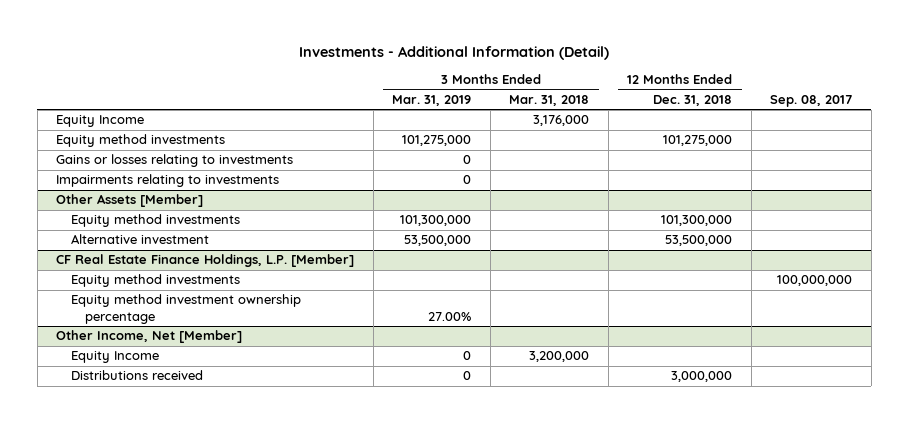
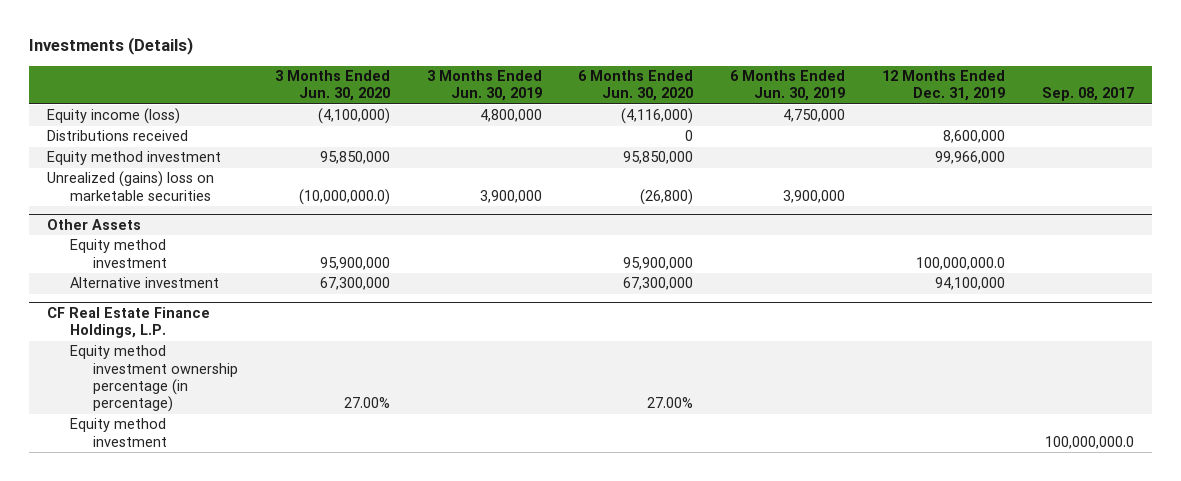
- Investments - Additional Information (Detail)
+ Investments (Details)
- | 3 Months Ended Mar. 31, 2019 | 3 Months Ended Mar. 31, 2018 | 12 Months Ended Dec. 31, 2018 | Sep. 08, 2017
+ | 3 Months Ended Jun. 30, 2020 | 3 Months Ended Jun. 30, 2019 | 6 Months Ended Jun. 30, 2020 | 6 Months Ended Jun. 30, 2019 | 12 Months Ended Dec. 31, 2019 | Sep. 08, 2017
- Equity Income | | 3,176,000 | |
- Equity method investments | 101,275,000 | | 101,275,000 |
- Gains or losses relating to investments | 0 | | |
- Impairments relating to investments | 0 | | |
- Other Assets [Member]
- Equity method investments | 101,300,000 | | 101,300,000 |
+ Equity income (loss) | (4,100,000) | 4,800,000 | (4,116,000) | 4,750,000 | |
+ Distributions received | | | 0 | | 8,600,000 |
+ Equity method investment | 95,850,000 | | 95,850,000 | | 99,966,000 |
+ Unrealized (gains) loss on marketable securities | (10,000,000.0) | 3,900,000 | (26,800) | 3,900,000 | |
+ Other Assets
+ Equity method investment | 95,900,000 | | 95,900,000 | | 100,000,000.0 |
- CF Real Estate Finance Holdings, L.P. [Member]
- Equity method investments | | | | 100,000,000
- Equity method investment ownership percentage | 27.00% | | |
- Other Income, Net [Member]
- Equity Income | 0 | 3,200,000 | |
- Distributions received | 0 | | 3,000,000 |
+ CF Real Estate Finance Holdings, L.P.
+ Equity method investment ownership percentage (in percentage) | 27.00% | | 27.00% | | |
+ Equity method investment | | | | | | 100,000,000.0

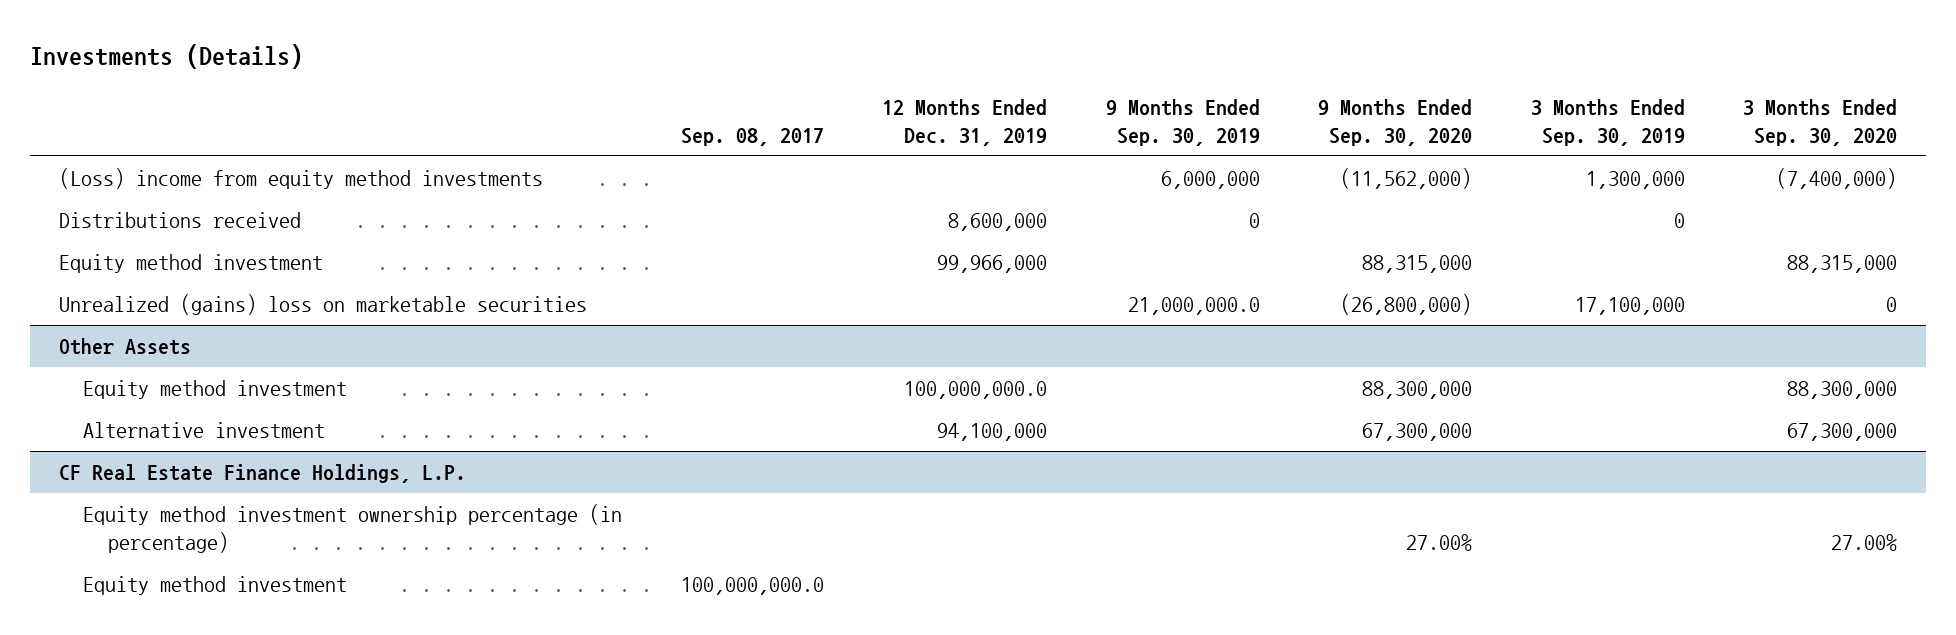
- | 3 Months Ended Jun. 30, 2020 | 3 Months Ended Jun. 30, 2019 | 6 Months Ended Jun. 30, 2020 | 6 Months Ended Jun. 30, 2019 | 12 Months Ended Dec. 31, 2019 | Sep. 08, 2017
+ | Sep. 08, 2017 | 12 Months Ended Dec. 31, 2019 | 9 Months Ended Sep. 30, 2019 | 9 Months Ended Sep. 30, 2020 | 3 Months Ended Sep. 30, 2019 | 3 Months Ended Sep. 30, 2020
- Equity income (loss) | (4,100,000) | 4,800,000 | (4,116,000) | 4,750,000 | |
+ (Loss) income from equity method investments | | | 6,000,000 | (11,562,000) | 1,300,000 | (7,400,000)

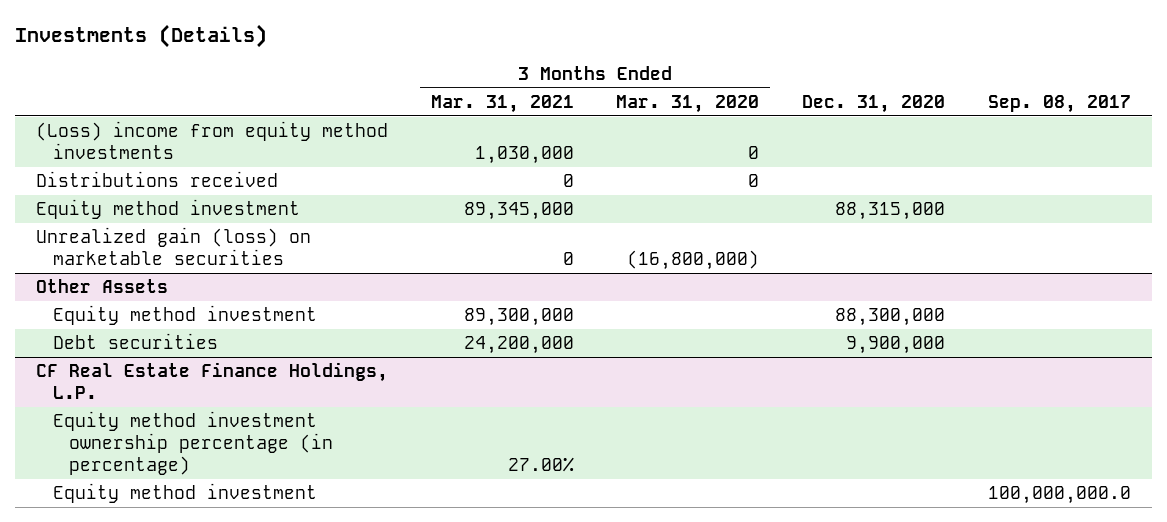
- | Sep. 08, 2017 | 12 Months Ended Dec. 31, 2019 | 9 Months Ended Sep. 30, 2019 | 9 Months Ended Sep. 30, 2020 | 3 Months Ended Sep. 30, 2019 | 3 Months Ended Sep. 30, 2020
+ | 3 Months Ended Mar. 31, 2021 | 3 Months Ended Mar. 31, 2020 | Dec. 31, 2020 | Sep. 08, 2017
- Unrealized (gains) loss on marketable securities | | | 21,000,000.0 | (26,800,000) | 17,100,000 | 0
+ Unrealized gain (loss) on marketable securities | 0 | (16,800,000) | |
@ Other Assets
- Alternative investment | | 94,100,000 | | 67,300,000 | | 67,300,000
+ Debt securities | 24,200,000 | | 9,900,000 |

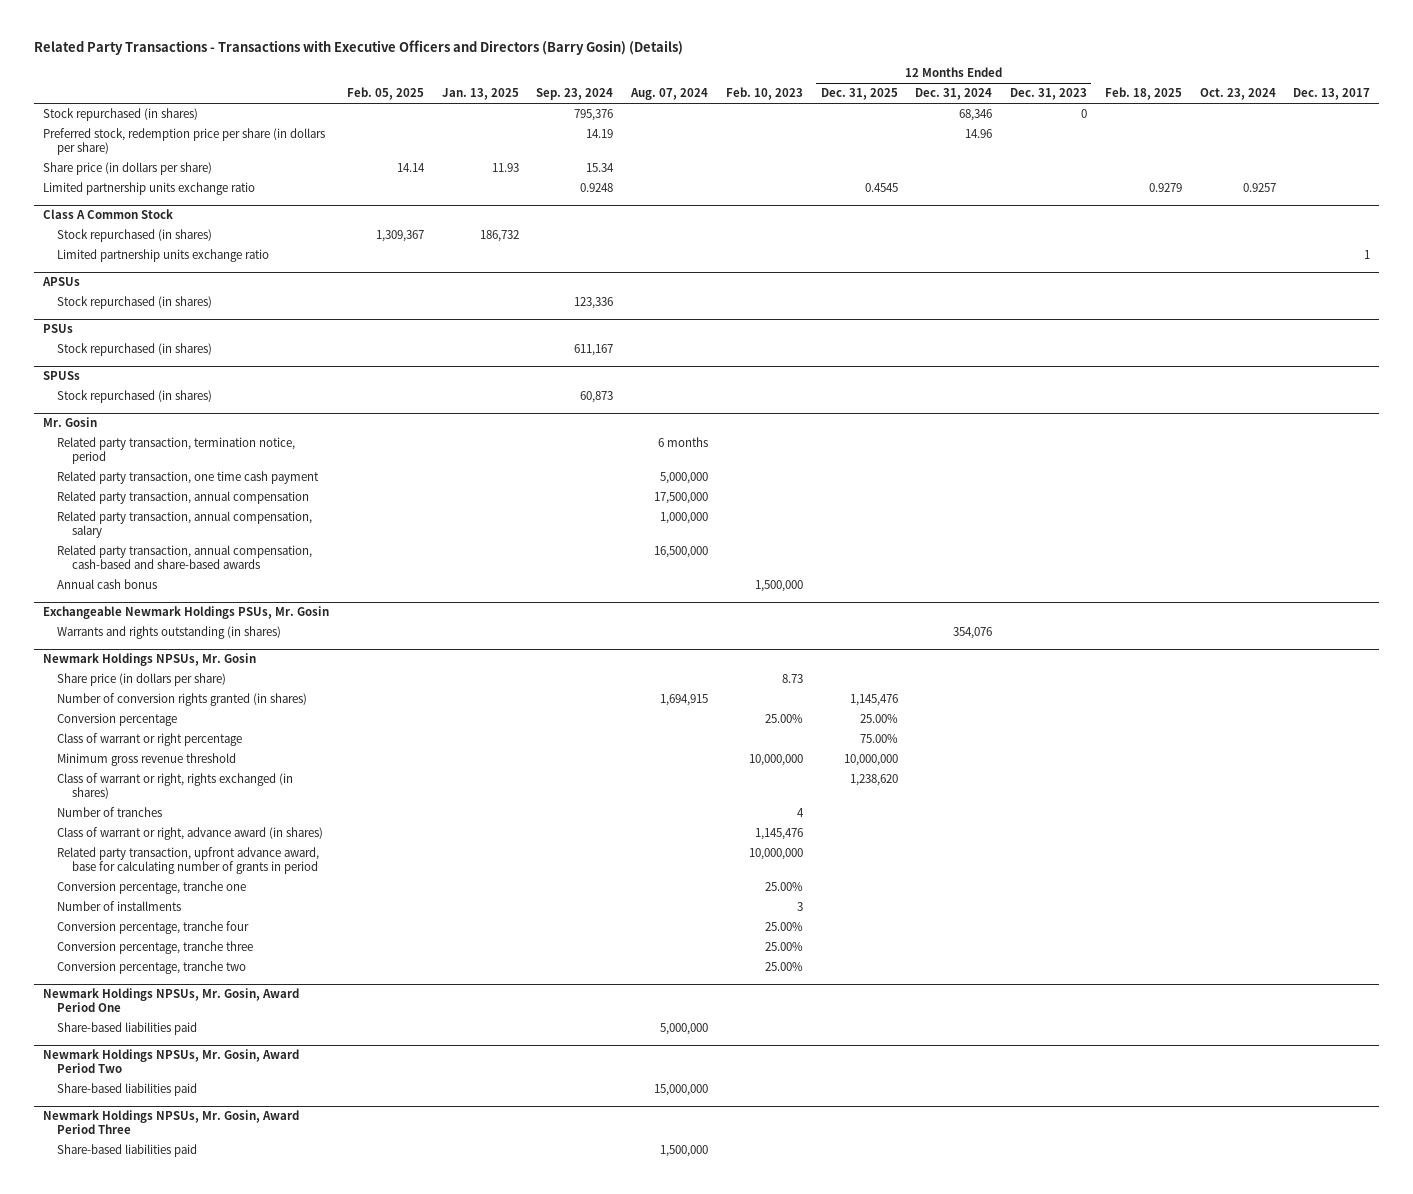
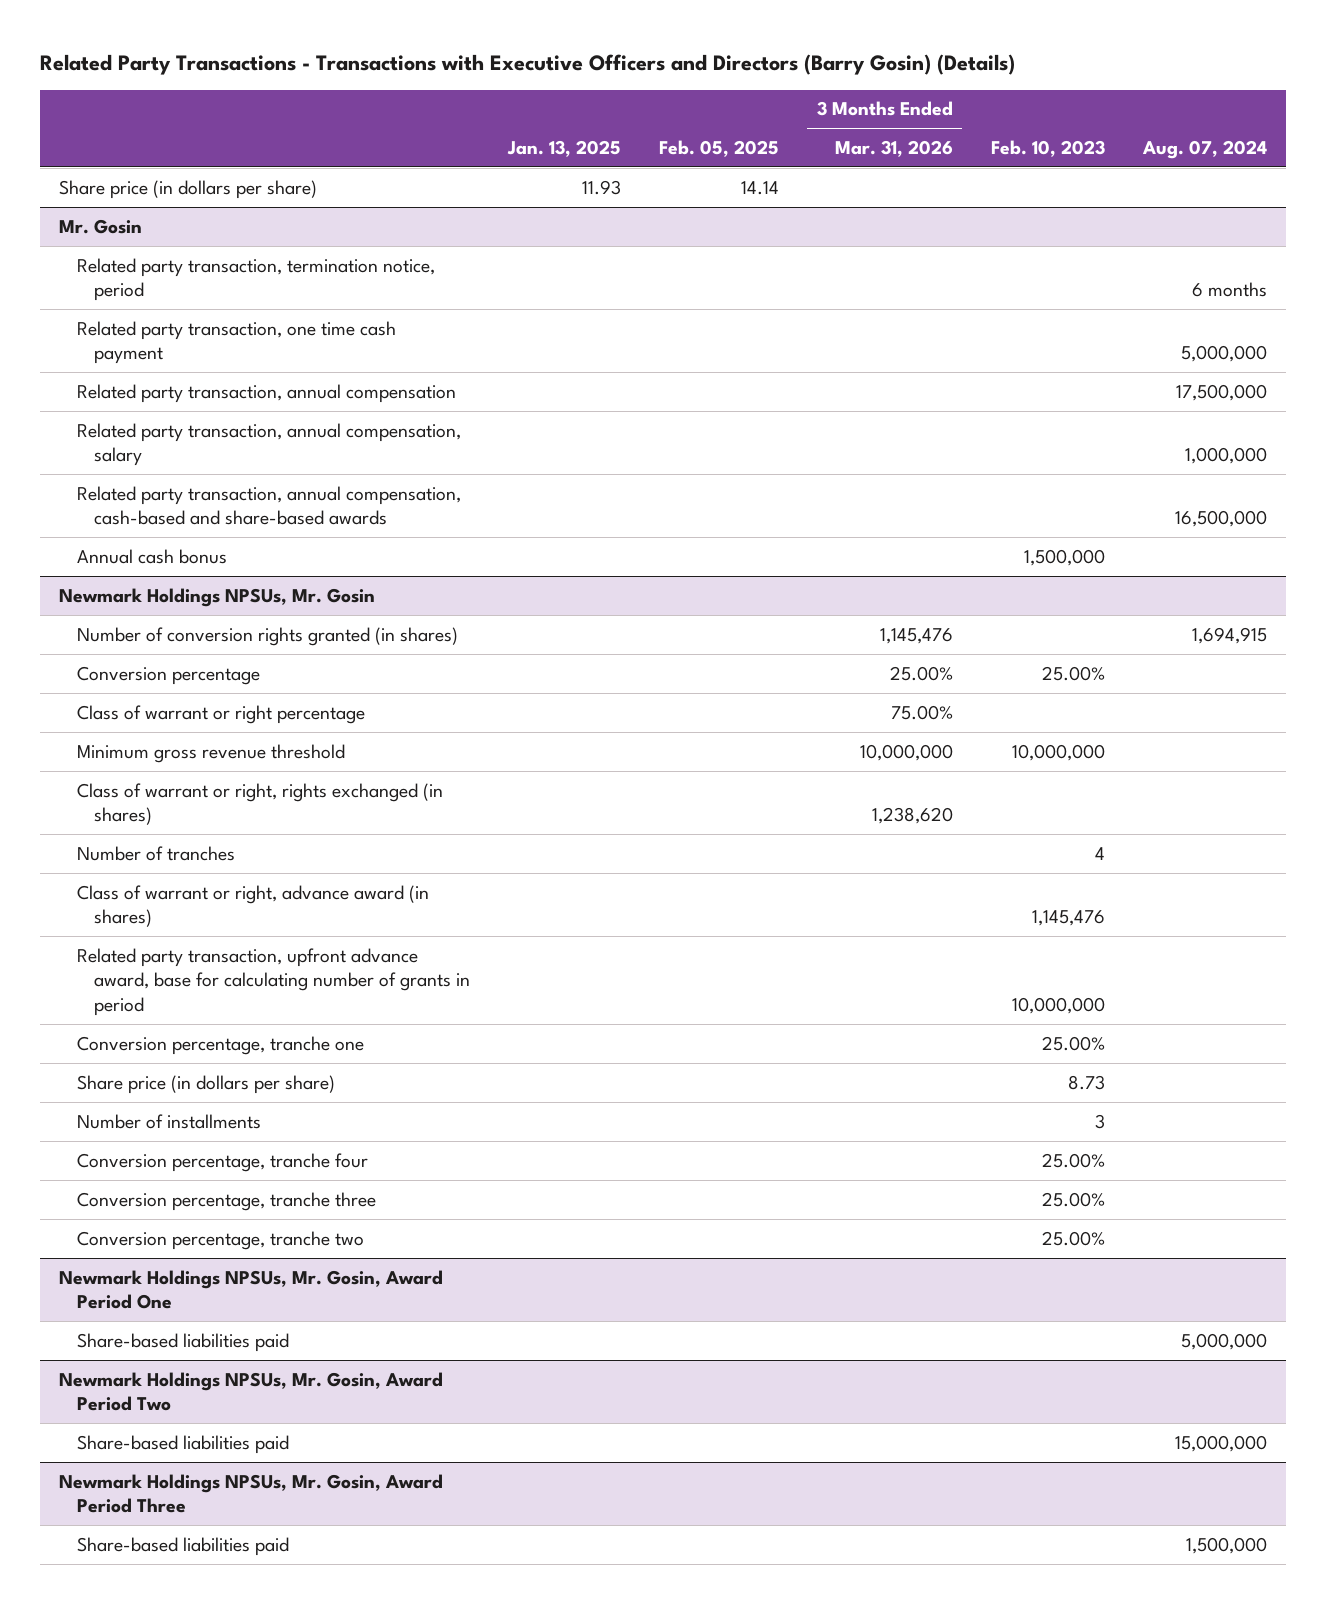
- | Feb. 05, 2025 | Jan. 13, 2025 | Sep. 23, 2024 | Aug. 07, 2024 | Feb. 10, 2023 | 12 Months Ended Dec. 31, 2025 | 12 Months Ended Dec. 31, 2024 | 12 Months Ended Dec. 31, 2023 | Feb. 18, 2025 | Oct. 23, 2024 | Dec. 13, 2017
+ | Jan. 13, 2025 | Feb. 05, 2025 | 3 Months Ended Mar. 31, 2026 | Feb. 10, 2023 | Aug. 07, 2024
- Stock repurchased (in shares) | | | 795,376 | | | | 68,346 | 0 | | |
- Preferred stock, redemption price per share (in dollars per share) | | | 14.19 | | | | 14.96 | | | |
- Limited partnership units exchange ratio | | | 0.9248 | | | 0.4545 | | | 0.9279 | 0.9257 |
- Class A Common Stock
- Stock repurchased (in shares) | 1,309,367 | 186,732 | | | | | | | | |
- Limited partnership units exchange ratio | | | | | | | | | | | 1
- APSUs
- Stock repurchased (in shares) | | | 123,336 | | | | | | | |
- PSUs
- Stock repurchased (in shares) | | | 611,167 | | | | | | | |
- SPUSs
- Stock repurchased (in shares) | | | 60,873 | | | | | | | |
- Exchangeable Newmark Holdings PSUs, Mr. Gosin
- Warrants and rights outstanding (in shares) | | | | | | | 354,076 | | | |
@ Newmark Holdings NPSUs, Mr. Gosin
moved down: Share price (in dollars per share) | | | | 8.73 |

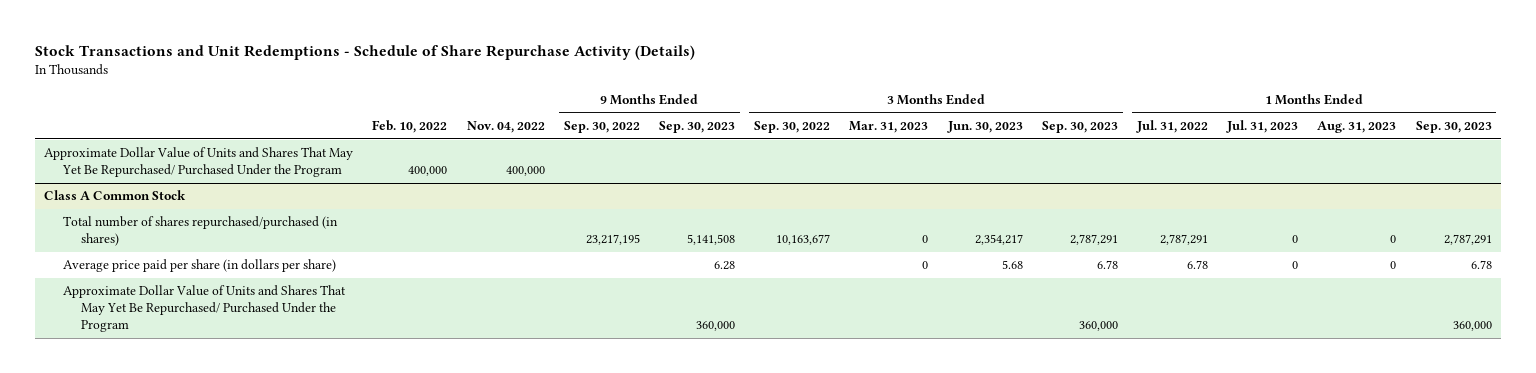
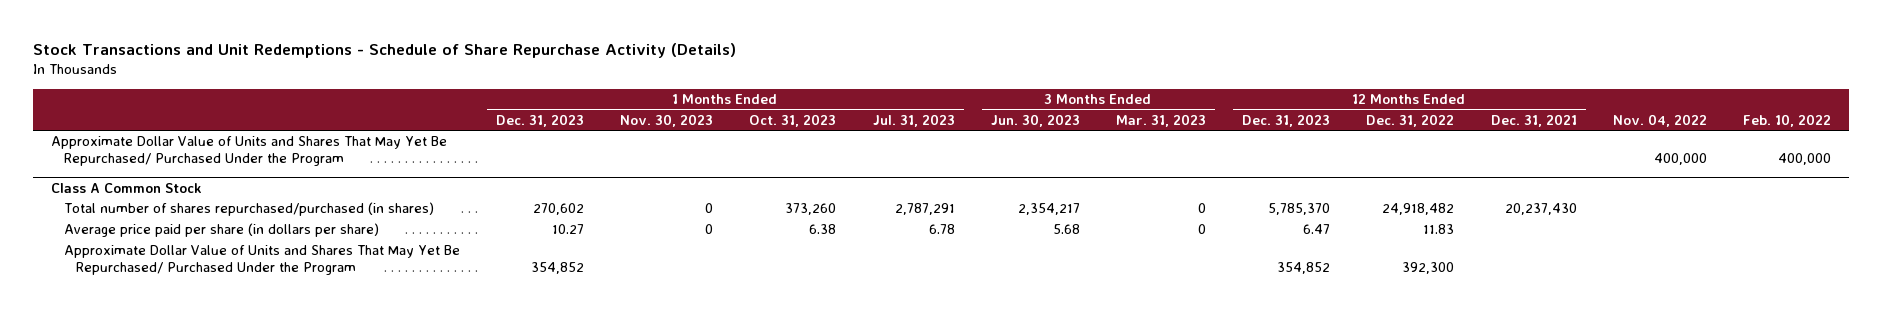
- | Feb. 10, 2022 | Nov. 04, 2022 | 9 Months Ended Sep. 30, 2022 | 9 Months Ended Sep. 30, 2023 | 3 Months Ended Sep. 30, 2022 | 3 Months Ended Mar. 31, 2023 | 3 Months Ended Jun. 30, 2023 | 3 Months Ended Sep. 30, 2023 | 1 Months Ended Jul. 31, 2022 | 1 Months Ended Jul. 31, 2023 | 1 Months Ended Aug. 31, 2023 | 1 Months Ended Sep. 30, 2023
+ | 1 Months Ended Dec. 31, 2023 | 1 Months Ended Nov. 30, 2023 | 1 Months Ended Oct. 31, 2023 | 1 Months Ended Jul. 31, 2023 | 3 Months Ended Jun. 30, 2023 | 3 Months Ended Mar. 31, 2023 | 12 Months Ended Dec. 31, 2023 | 12 Months Ended Dec. 31, 2022 | 12 Months Ended Dec. 31, 2021 | Nov. 04, 2022 | Feb. 10, 2022
@ Class A Common Stock
- Total number of shares repurchased/purchased (in shares) | | | 23,217,195 | 5,141,508 | 10,163,677 | 0 | 2,354,217 | 2,787,291 | 2,787,291 | 0 | 0 | 2,787,291
- Average price paid per share (in dollars per share) | | | | 6.28 | | 0 | 5.68 | 6.78 | 6.78 | 0 | 0 | 6.78
+ Total number of shares repurchased/purchased (in shares) | 270,602 | 0 | 373,260 | 2,787,291 | 2,354,217 | 0 | 5,785,370 | 24,918,482 | 20,237,430 | |
+ Average price paid per share (in dollars per share) | 10.27 | 0 | 6.38 | 6.78 | 5.68 | 0 | 6.47 | 11.83 | | |

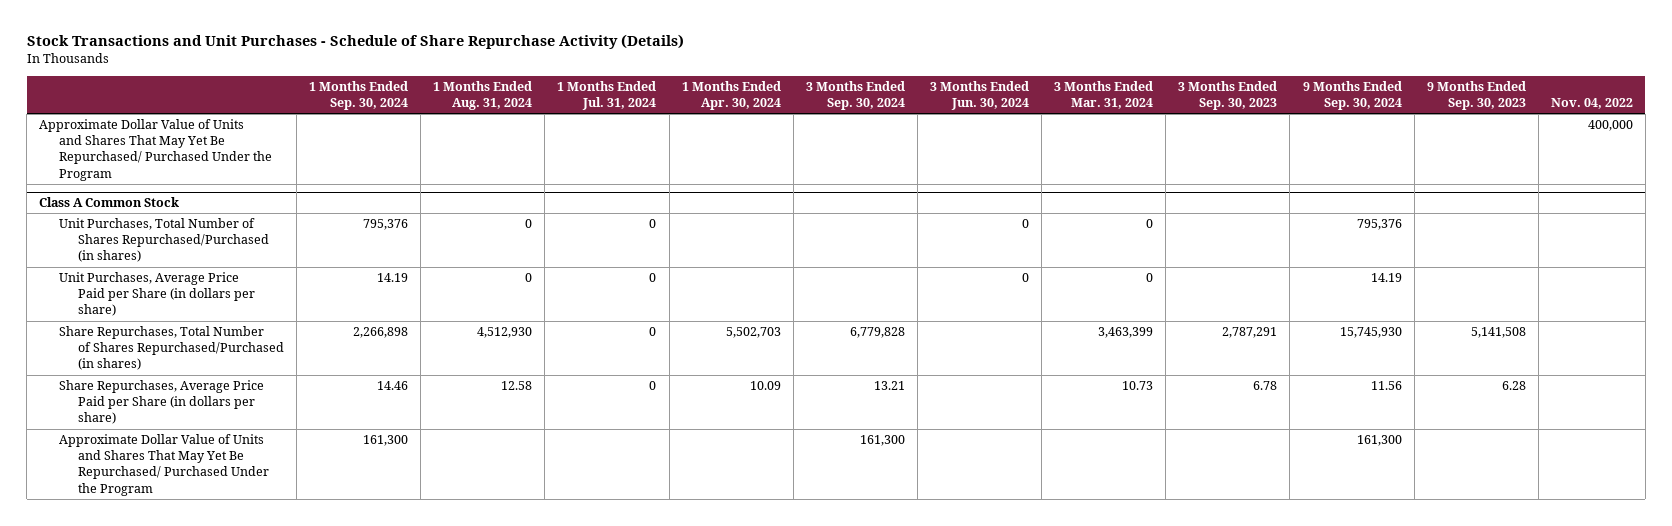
- Stock Transactions and Unit Redemptions - Schedule of Share Repurchase Activity (Details)
+ Stock Transactions and Unit Purchases - Schedule of Share Repurchase Activity (Details)
- | 1 Months Ended Dec. 31, 2023 | 1 Months Ended Nov. 30, 2023 | 1 Months Ended Oct. 31, 2023 | 1 Months Ended Jul. 31, 2023 | 3 Months Ended Jun. 30, 2023 | 3 Months Ended Mar. 31, 2023 | 12 Months Ended Dec. 31, 2023 | 12 Months Ended Dec. 31, 2022 | 12 Months Ended Dec. 31, 2021 | Nov. 04, 2022 | Feb. 10, 2022
+ | 1 Months Ended Sep. 30, 2024 | 1 Months Ended Aug. 31, 2024 | 1 Months Ended Jul. 31, 2024 | 1 Months Ended Apr. 30, 2024 | 3 Months Ended Sep. 30, 2024 | 3 Months Ended Jun. 30, 2024 | 3 Months Ended Mar. 31, 2024 | 3 Months Ended Sep. 30, 2023 | 9 Months Ended Sep. 30, 2024 | 9 Months Ended Sep. 30, 2023 | Nov. 04, 2022
@ Class A Common Stock
- Total number of shares repurchased/purchased (in shares) | 270,602 | 0 | 373,260 | 2,787,291 | 2,354,217 | 0 | 5,785,370 | 24,918,482 | 20,237,430 | |
- Average price paid per share (in dollars per share) | 10.27 | 0 | 6.38 | 6.78 | 5.68 | 0 | 6.47 | 11.83 | | |
+ Unit Purchases, Total Number of Shares Repurchased/Purchased (in shares) | 795,376 | 0 | 0 | | | 0 | 0 | | 795,376 | |
+ Unit Purchases, Average Price Paid per Share (in dollars per share) | 14.19 | 0 | 0 | | | 0 | 0 | | 14.19 | |
+ Share Repurchases, Total Number of Shares Repurchased/Purchased (in shares) | 2,266,898 | 4,512,930 | 0 | 5,502,703 | 6,779,828 | | 3,463,399 | 2,787,291 | 15,745,930 | 5,141,508 |
+ Share Repurchases, Average Price Paid per Share (in dollars per share) | 14.46 | 12.58 | 0 | 10.09 | 13.21 | | 10.73 | 6.78 | 11.56 | 6.28 |

